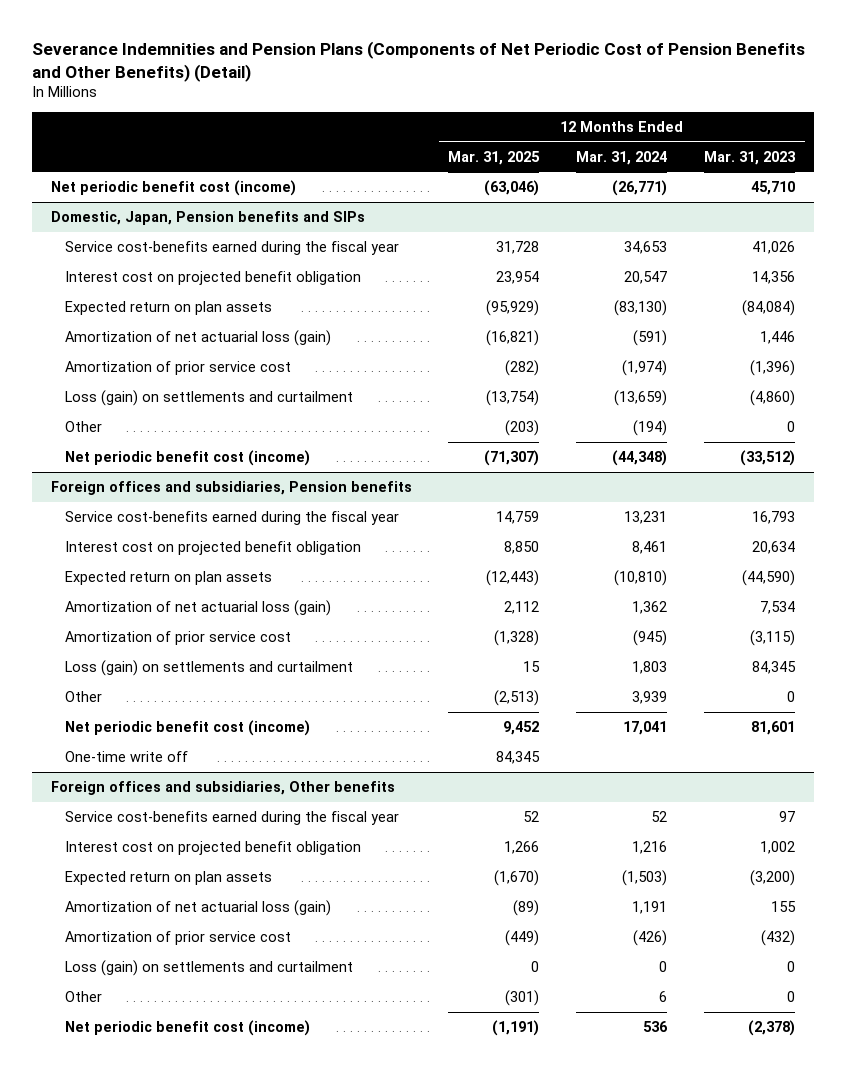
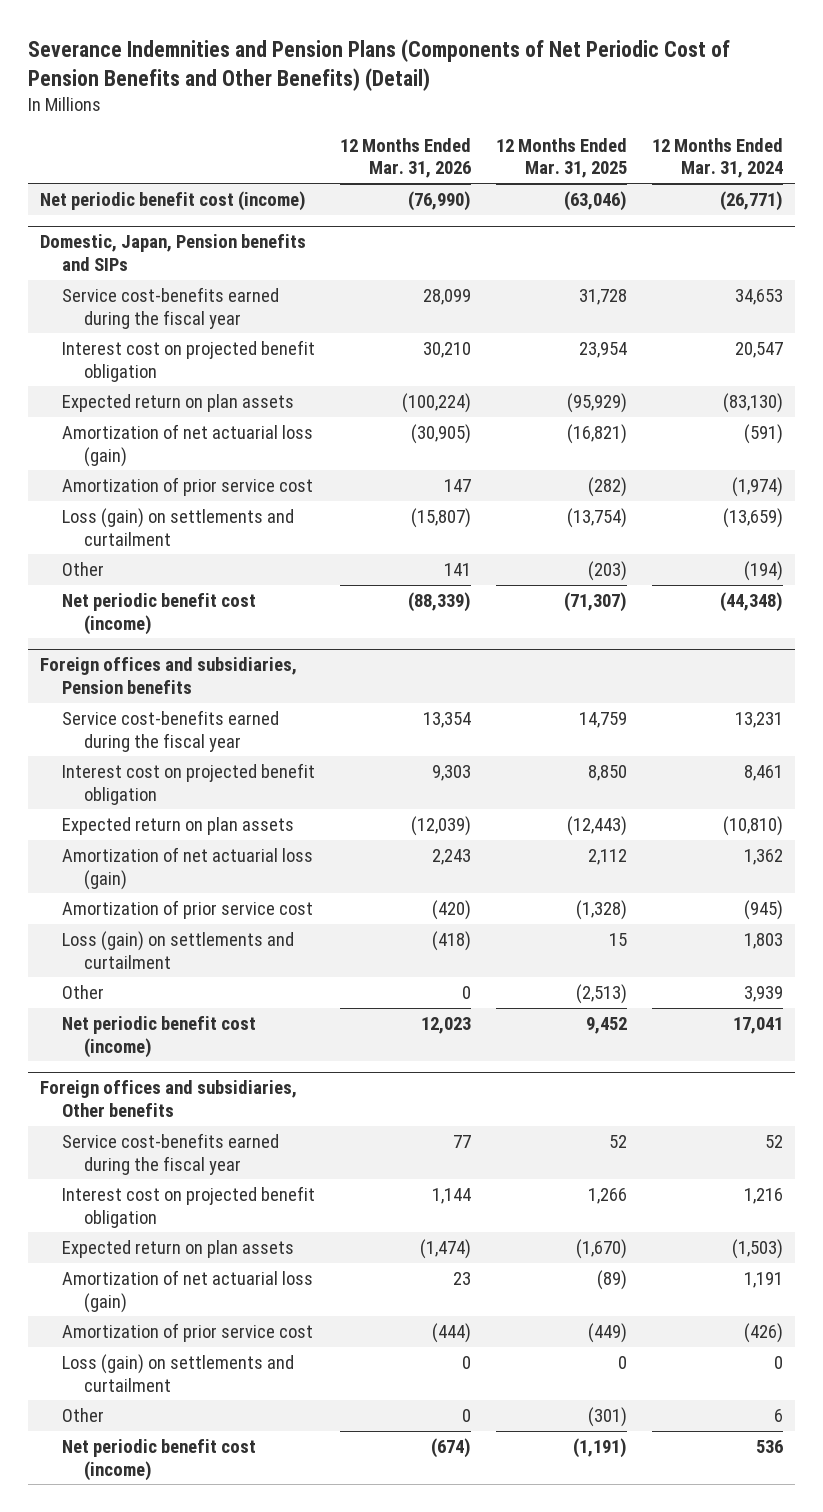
- | 12 Months Ended Mar. 31, 2025 | 12 Months Ended Mar. 31, 2024 | 12 Months Ended Mar. 31, 2023
+ | 12 Months Ended Mar. 31, 2026 | 12 Months Ended Mar. 31, 2025 | 12 Months Ended Mar. 31, 2024
@ Foreign offices and subsidiaries, Pension benefits
- One-time write off | 84,345 | |

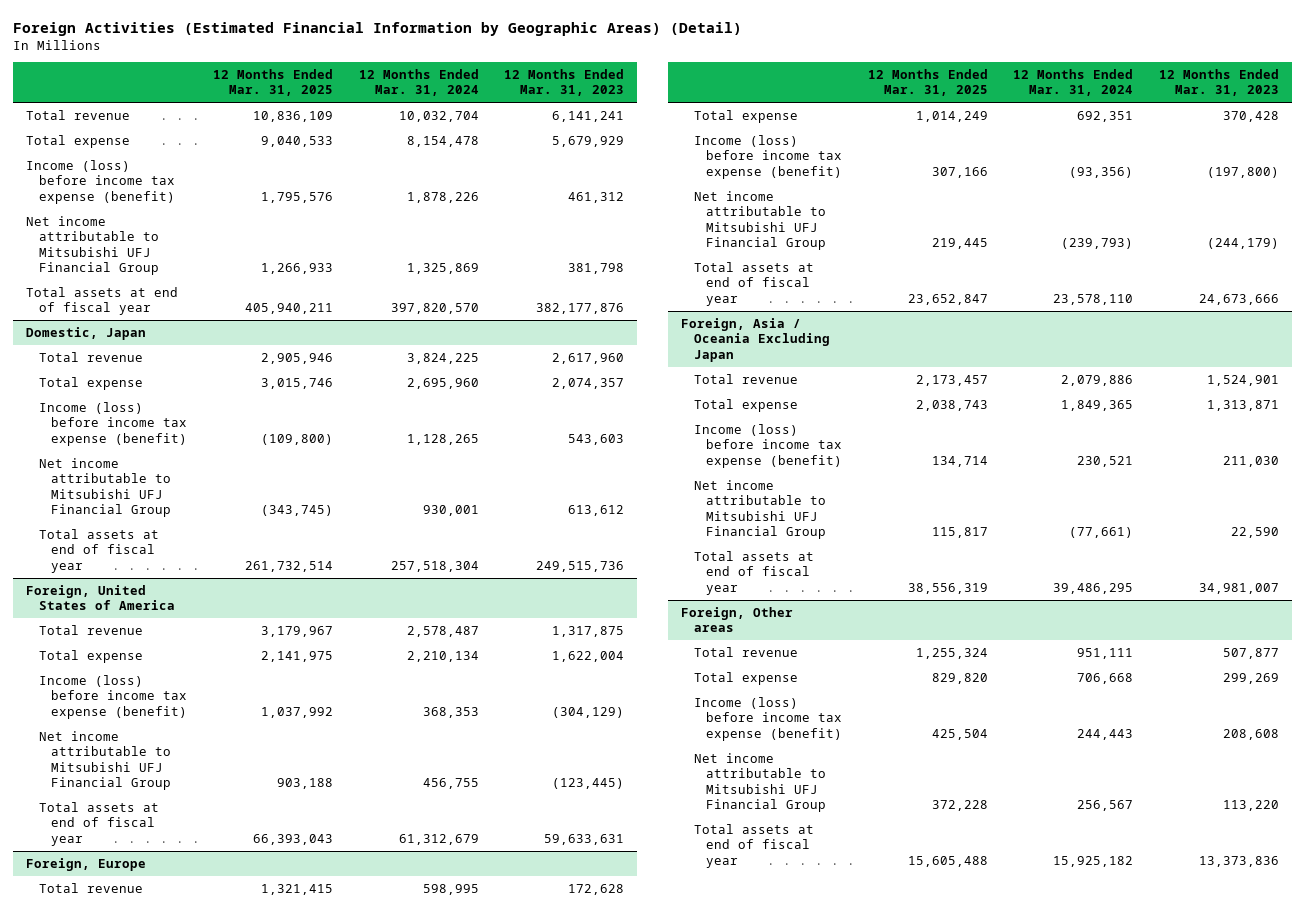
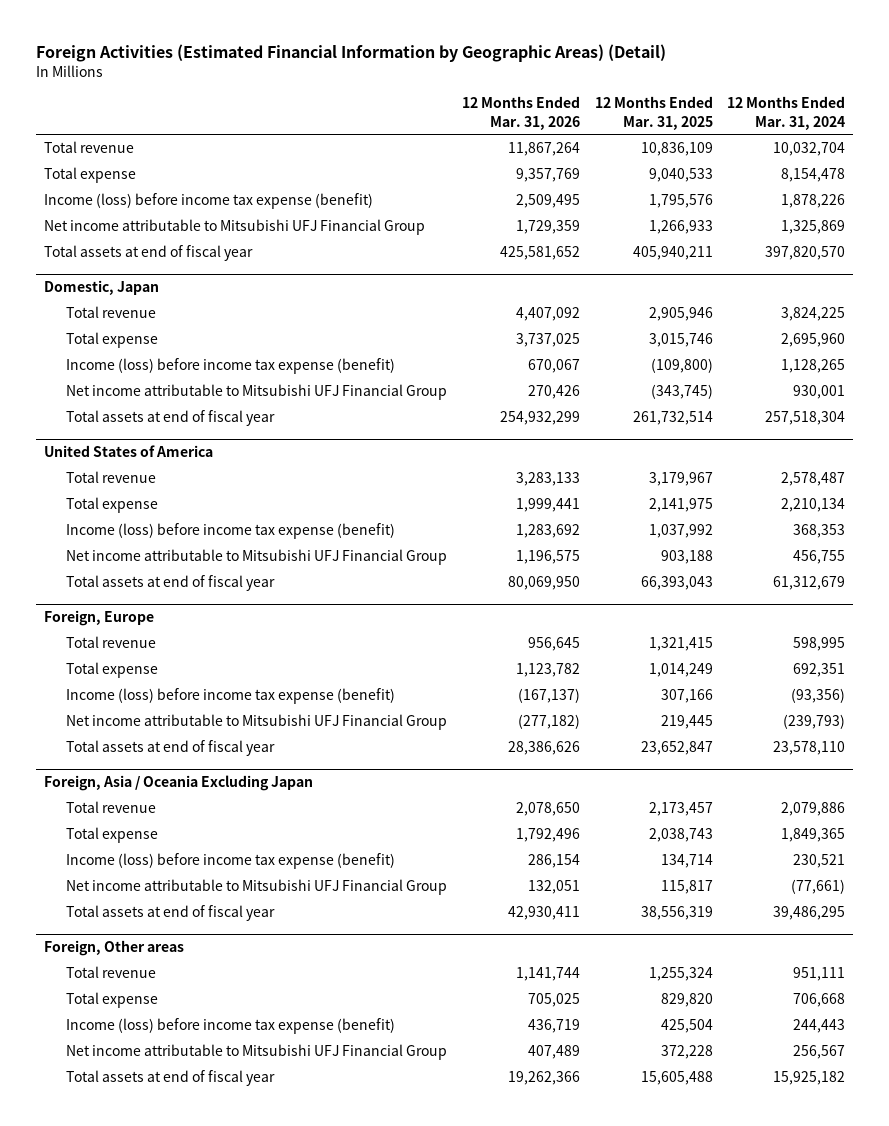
- | 12 Months Ended Mar. 31, 2025 | 12 Months Ended Mar. 31, 2024 | 12 Months Ended Mar. 31, 2023
+ | 12 Months Ended Mar. 31, 2026 | 12 Months Ended Mar. 31, 2025 | 12 Months Ended Mar. 31, 2024
- Foreign, United States of America
+ United States of America

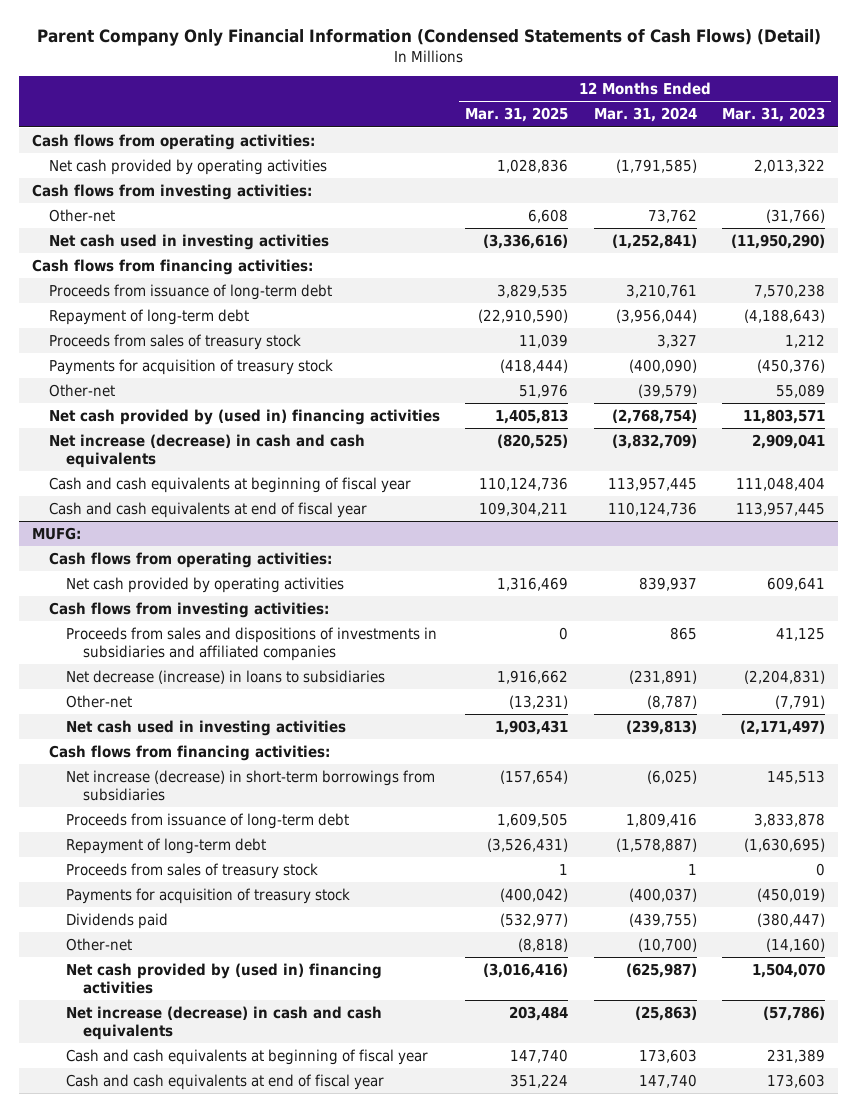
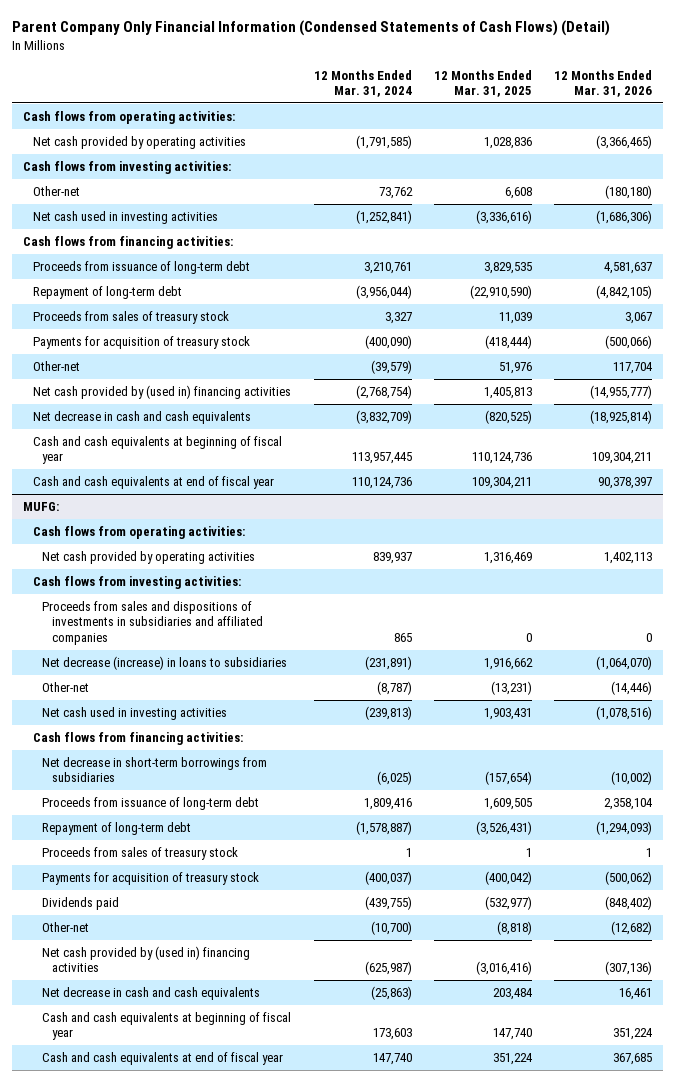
- | 12 Months Ended Mar. 31, 2025 | 12 Months Ended Mar. 31, 2024 | 12 Months Ended Mar. 31, 2023
+ | 12 Months Ended Mar. 31, 2024 | 12 Months Ended Mar. 31, 2025 | 12 Months Ended Mar. 31, 2026
- Net increase (decrease) in cash and cash equivalents | (820,525) | (3,832,709) | 2,909,041
+ Net decrease in cash and cash equivalents | (3,832,709) | (820,525) | (18,925,814)
@ MUFG:
- Net increase (decrease) in short-term borrowings from subsidiaries | (157,654) | (6,025) | 145,513
+ Net decrease in short-term borrowings from subsidiaries | (6,025) | (157,654) | (10,002)
- Net increase (decrease) in cash and cash equivalents | 203,484 | (25,863) | (57,786)
+ Net decrease in cash and cash equivalents | (25,863) | 203,484 | 16,461

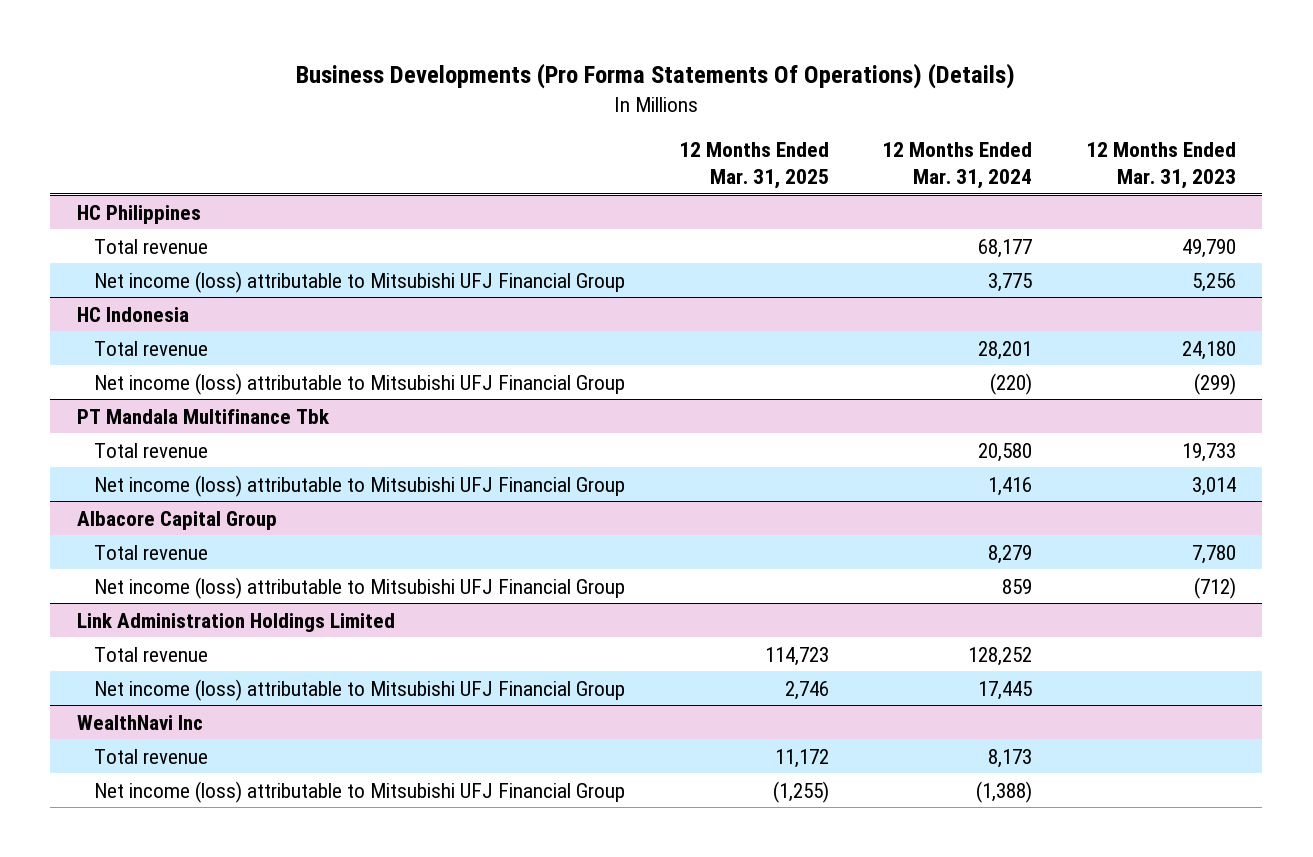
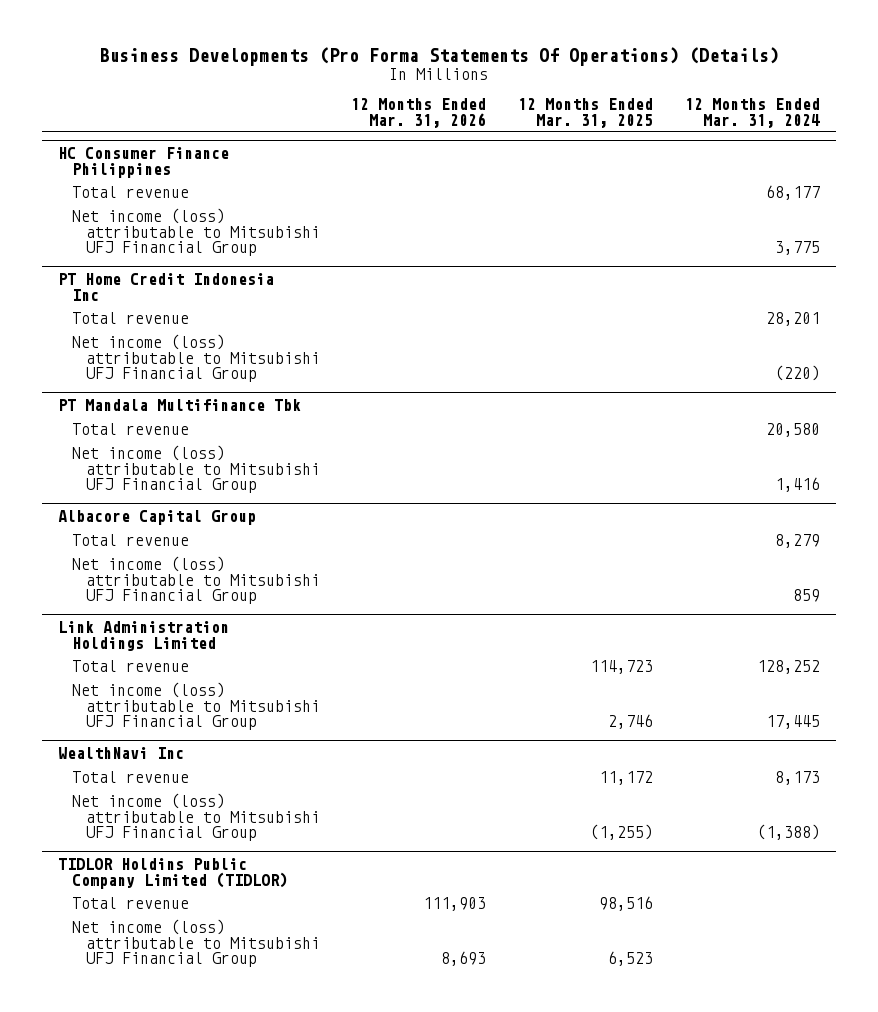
- | 12 Months Ended Mar. 31, 2025 | 12 Months Ended Mar. 31, 2024 | 12 Months Ended Mar. 31, 2023
+ | 12 Months Ended Mar. 31, 2026 | 12 Months Ended Mar. 31, 2025 | 12 Months Ended Mar. 31, 2024
- HC Philippines
+ HC Consumer Finance Philippines
- HC Indonesia
+ PT Home Credit Indonesia Inc
+ TIDLOR Holdins Public Company Limited (TIDLOR)
+ Total revenue | 111,903 | 98,516 |
+ Net income (loss) attributable to Mitsubishi UFJ Financial Group | 8,693 | 6,523 |

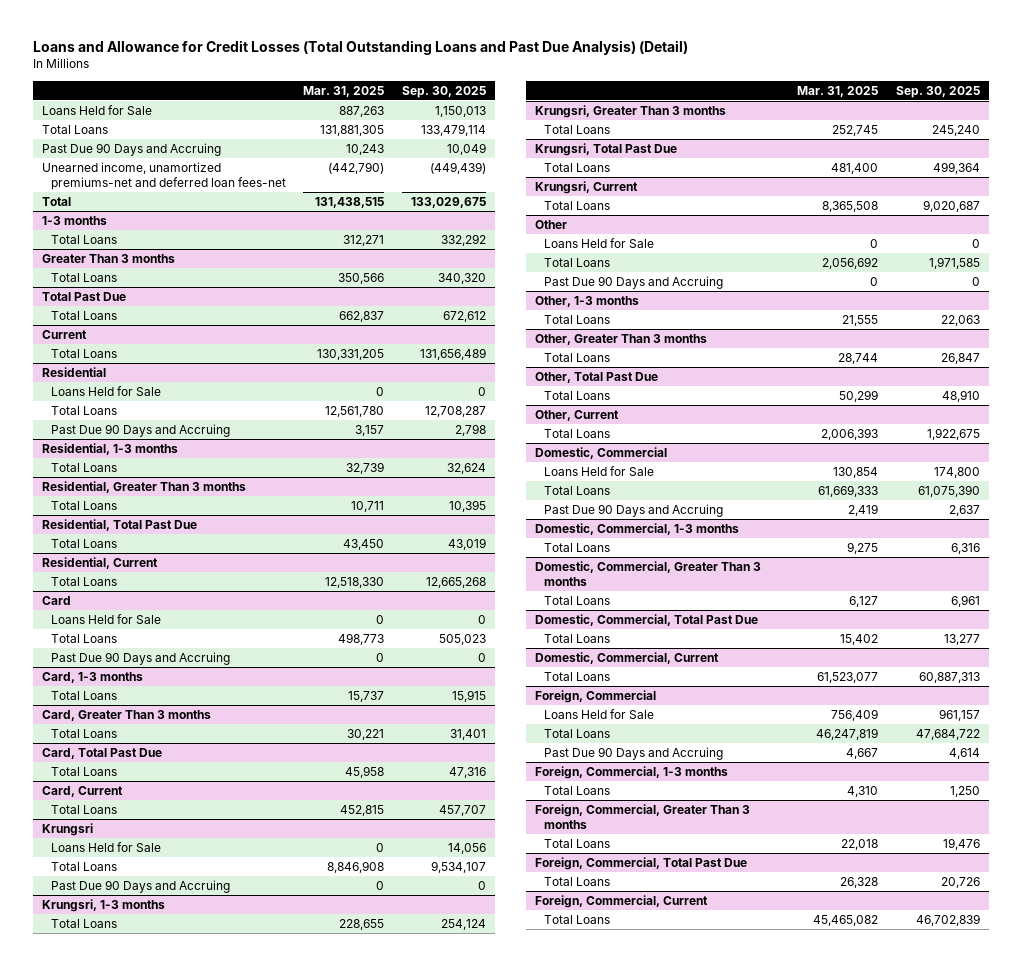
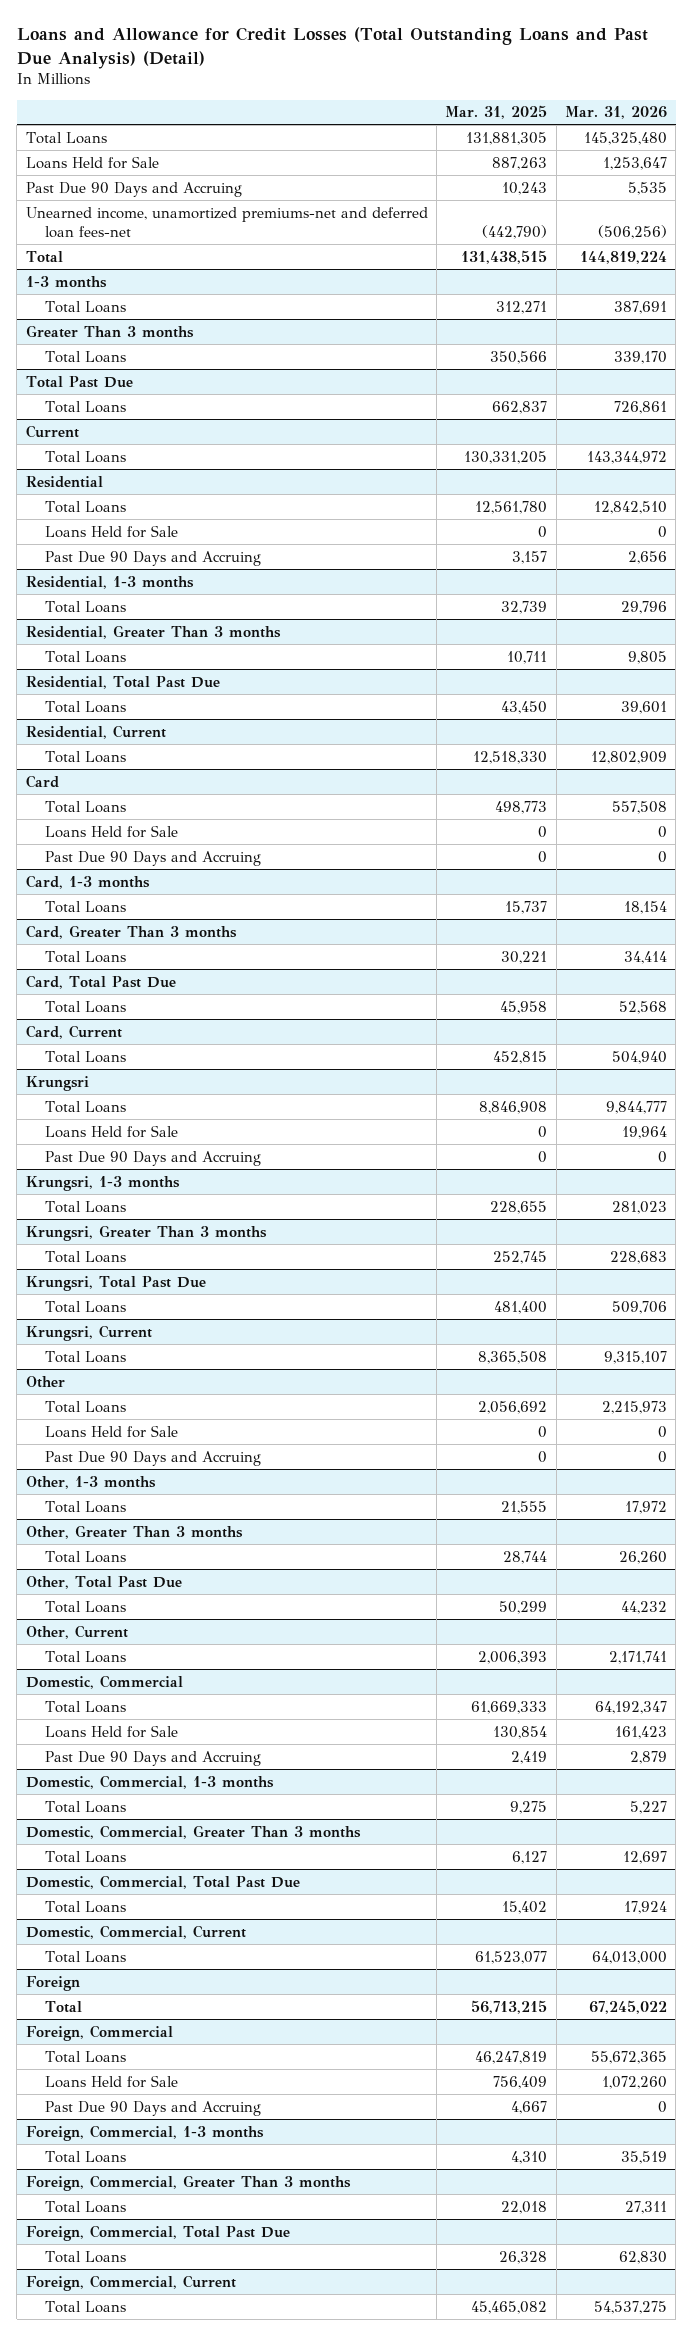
- | Mar. 31, 2025 | Sep. 30, 2025
+ | Mar. 31, 2025 | Mar. 31, 2026
moved down: Loans Held for Sale | 887,263 | 1,253,647
@ Residential
moved down: Loans Held for Sale | 0 | 0
@ Card
moved down: Loans Held for Sale | 0 | 0
@ Krungsri
moved down: Loans Held for Sale | 0 | 19,964
@ Other
moved down: Loans Held for Sale | 0 | 0
@ Domestic, Commercial
moved down: Loans Held for Sale | 130,854 | 161,423
+ Foreign
+ Total | 56,713,215 | 67,245,022
@ Foreign, Commercial
moved down: Loans Held for Sale | 756,409 | 1,072,260

